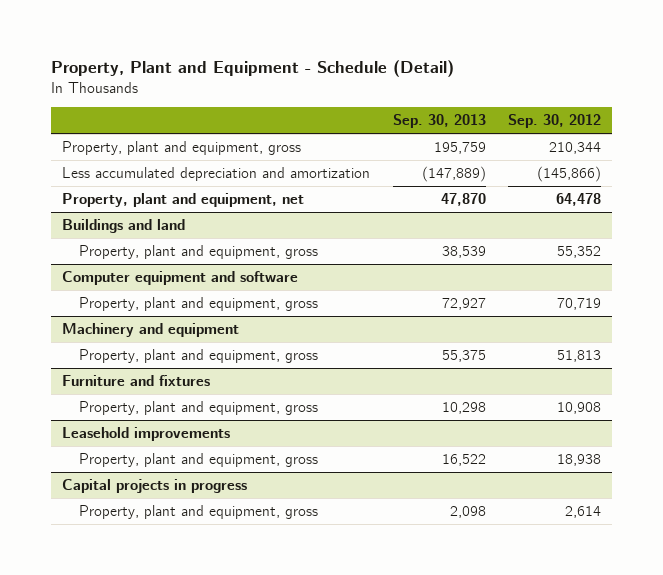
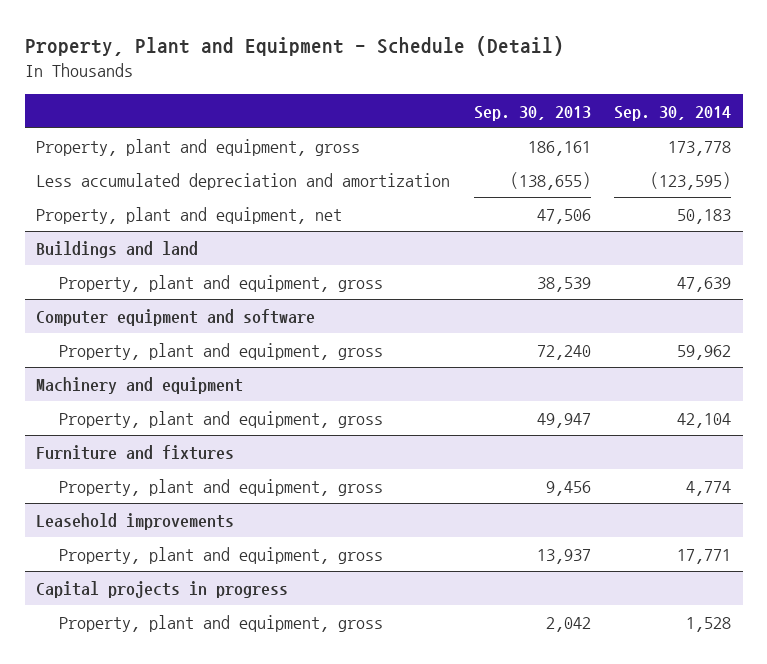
- | Sep. 30, 2013 | Sep. 30, 2012
+ | Sep. 30, 2013 | Sep. 30, 2014
- Property, plant and equipment, gross | 195,759 | 210,344
- Less accumulated depreciation and amortization | (147,889) | (145,866)
- Property, plant and equipment, net | 47,870 | 64,478
+ Property, plant and equipment, gross | 186,161 | 173,778
+ Less accumulated depreciation and amortization | (138,655) | (123,595)
+ Property, plant and equipment, net | 47,506 | 50,183
@ Computer equipment and software
- Property, plant and equipment, gross | 72,927 | 70,719
+ Property, plant and equipment, gross | 72,240 | 59,962
@ Machinery and equipment
- Property, plant and equipment, gross | 55,375 | 51,813
+ Property, plant and equipment, gross | 49,947 | 42,104
@ Furniture and fixtures
- Property, plant and equipment, gross | 10,298 | 10,908
+ Property, plant and equipment, gross | 9,456 | 4,774
@ Leasehold improvements
- Property, plant and equipment, gross | 16,522 | 18,938
+ Property, plant and equipment, gross | 13,937 | 17,771
@ Capital projects in progress
- Property, plant and equipment, gross | 2,098 | 2,614
+ Property, plant and equipment, gross | 2,042 | 1,528

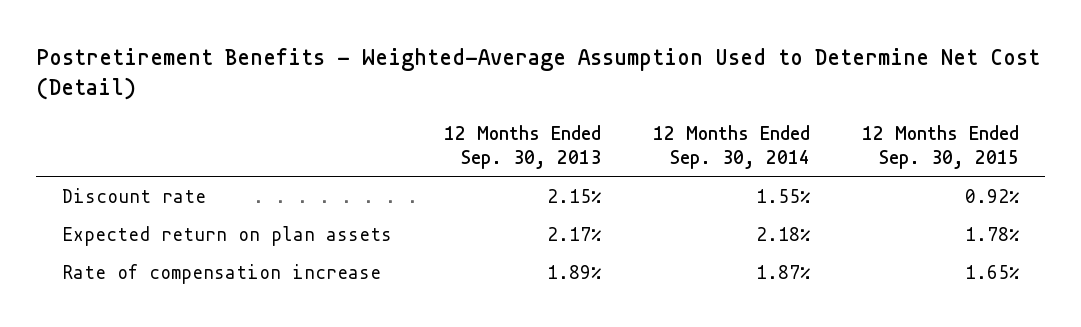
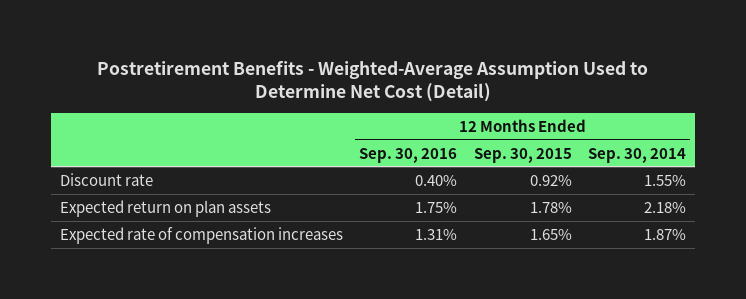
- | 12 Months Ended Sep. 30, 2013 | 12 Months Ended Sep. 30, 2014 | 12 Months Ended Sep. 30, 2015
+ | 12 Months Ended Sep. 30, 2016 | 12 Months Ended Sep. 30, 2015 | 12 Months Ended Sep. 30, 2014
- Rate of compensation increase | 1.89% | 1.87% | 1.65%
+ Expected rate of compensation increases | 1.31% | 1.65% | 1.87%

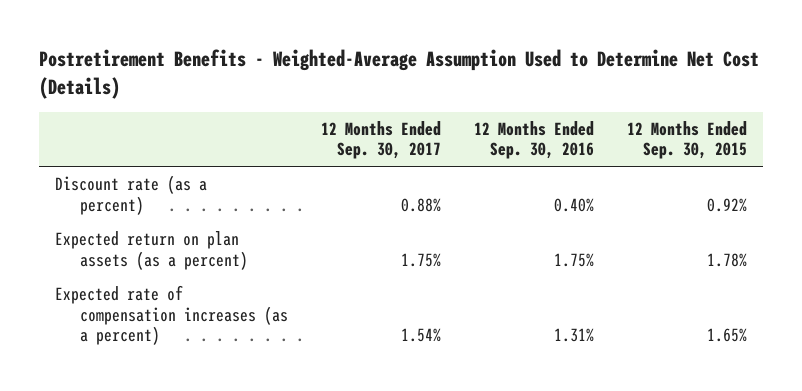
- Postretirement Benefits - Weighted-Average Assumption Used to Determine Net Cost (Detail)
+ Postretirement Benefits - Weighted-Average Assumption Used to Determine Net Cost (Details)
- | 12 Months Ended Sep. 30, 2016 | 12 Months Ended Sep. 30, 2015 | 12 Months Ended Sep. 30, 2014
+ | 12 Months Ended Sep. 30, 2017 | 12 Months Ended Sep. 30, 2016 | 12 Months Ended Sep. 30, 2015
- Discount rate | 0.40% | 0.92% | 1.55%
- Expected return on plan assets | 1.75% | 1.78% | 2.18%
- Expected rate of compensation increases | 1.31% | 1.65% | 1.87%
+ Discount rate (as a percent) | 0.88% | 0.40% | 0.92%
+ Expected return on plan assets (as a percent) | 1.75% | 1.75% | 1.78%
+ Expected rate of compensation increases (as a percent) | 1.54% | 1.31% | 1.65%

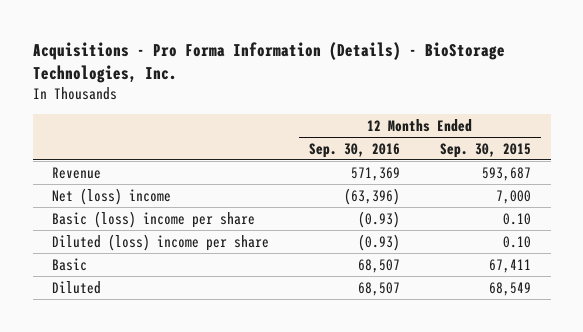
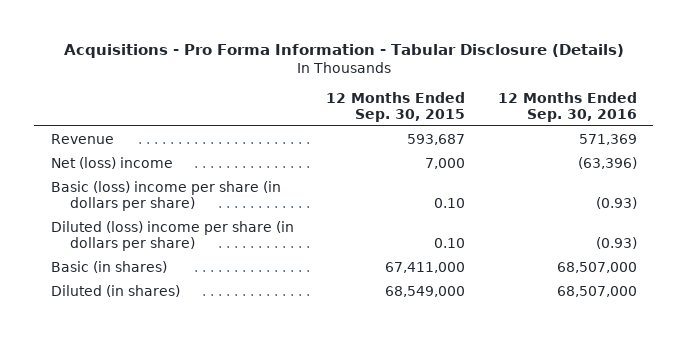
- Acquisitions - Pro Forma Information (Details) - BioStorage Technologies, Inc.
+ Acquisitions - Pro Forma Information - Tabular Disclosure (Details)
- | 12 Months Ended Sep. 30, 2016 | 12 Months Ended Sep. 30, 2015
+ | 12 Months Ended Sep. 30, 2015 | 12 Months Ended Sep. 30, 2016
- Basic (loss) income per share | (0.93) | 0.10
- Diluted (loss) income per share | (0.93) | 0.10
- Basic | 68,507 | 67,411
- Diluted | 68,507 | 68,549
+ Basic (loss) income per share (in dollars per share) | 0.10 | (0.93)
+ Diluted (loss) income per share (in dollars per share) | 0.10 | (0.93)
+ Basic (in shares) | 67,411,000 | 68,507,000
+ Diluted (in shares) | 68,549,000 | 68,507,000

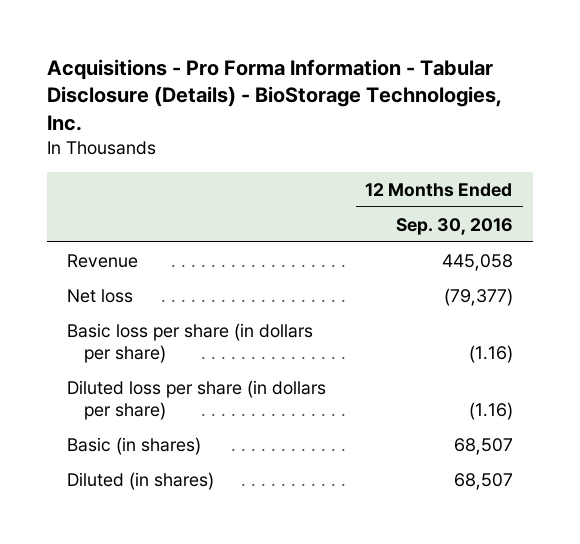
- Acquisitions - Pro Forma Information - Tabular Disclosure (Details)
+ Acquisitions - Pro Forma Information - Tabular Disclosure (Details) - BioStorage Technologies, Inc.
- | 12 Months Ended Sep. 30, 2015 | 12 Months Ended Sep. 30, 2016
+ | 12 Months Ended Sep. 30, 2016
- Revenue | 593,687 | 571,369
- Net (loss) income | 7,000 | (63,396)
- Basic (loss) income per share (in dollars per share) | 0.10 | (0.93)
- Diluted (loss) income per share (in dollars per share) | 0.10 | (0.93)
- Basic (in shares) | 67,411,000 | 68,507,000
- Diluted (in shares) | 68,549,000 | 68,507,000
+ Revenue | 445,058
+ Net loss | (79,377)
+ Basic loss per share (in dollars per share) | (1.16)
+ Diluted loss per share (in dollars per share) | (1.16)
+ Basic (in shares) | 68,507
+ Diluted (in shares) | 68,507

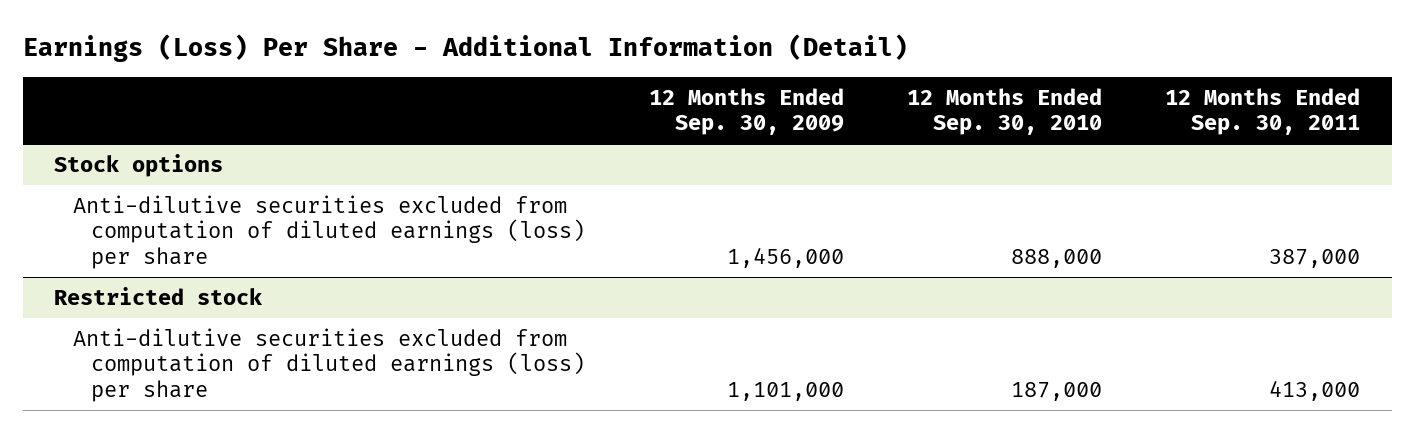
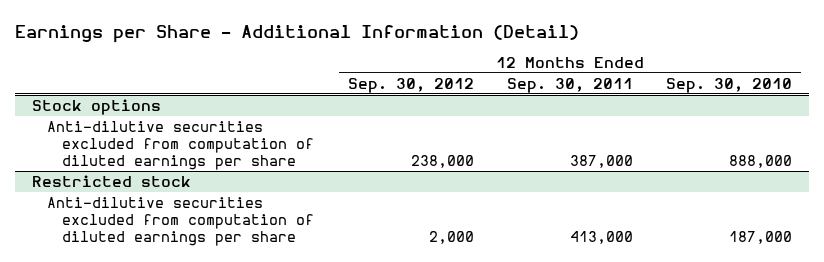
- Earnings (Loss) Per Share - Additional Information (Detail)
+ Earnings per Share - Additional Information (Detail)
- | 12 Months Ended Sep. 30, 2009 | 12 Months Ended Sep. 30, 2010 | 12 Months Ended Sep. 30, 2011
+ | 12 Months Ended Sep. 30, 2012 | 12 Months Ended Sep. 30, 2011 | 12 Months Ended Sep. 30, 2010
@ Stock options
- Anti-dilutive securities excluded from computation of diluted earnings (loss) per share | 1,456,000 | 888,000 | 387,000
+ Anti-dilutive securities excluded from computation of diluted earnings per share | 238,000 | 387,000 | 888,000
@ Restricted stock
- Anti-dilutive securities excluded from computation of diluted earnings (loss) per share | 1,101,000 | 187,000 | 413,000
+ Anti-dilutive securities excluded from computation of diluted earnings per share | 2,000 | 413,000 | 187,000

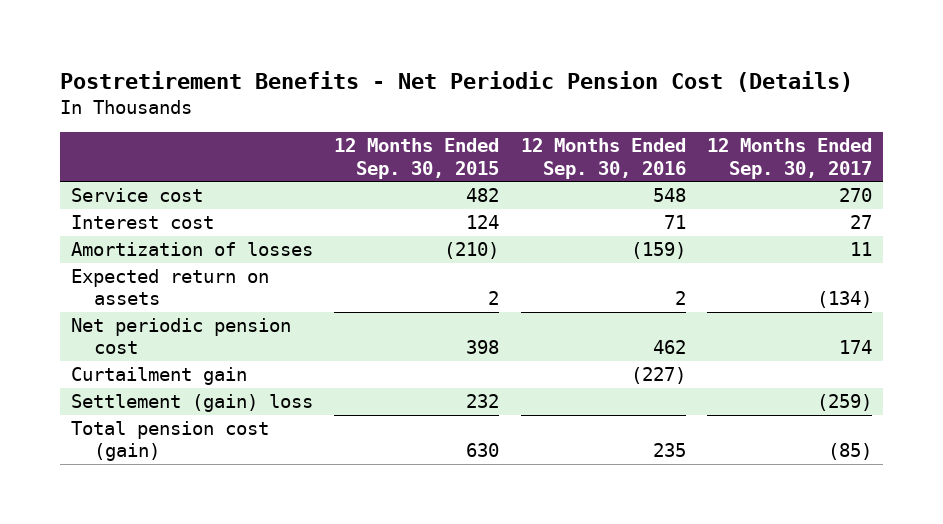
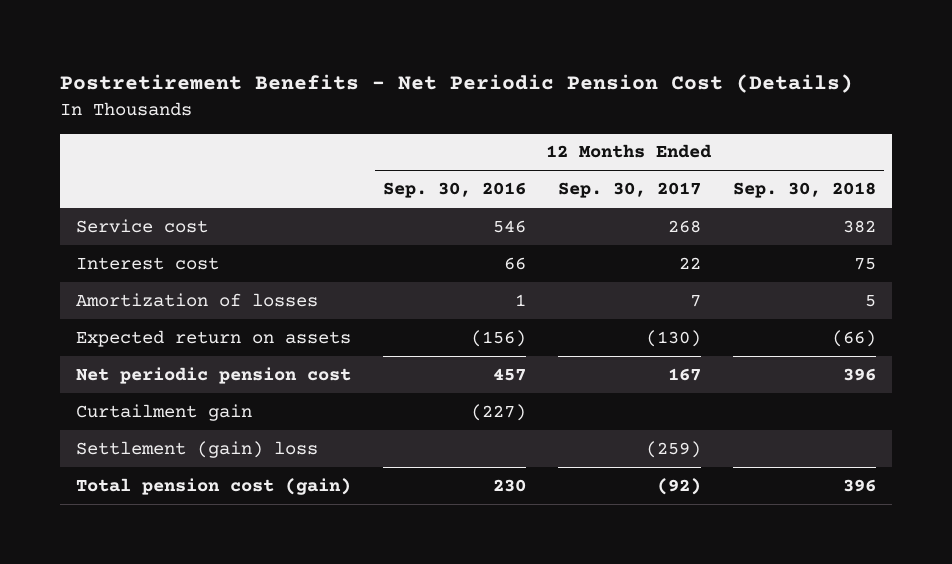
- | 12 Months Ended Sep. 30, 2015 | 12 Months Ended Sep. 30, 2016 | 12 Months Ended Sep. 30, 2017
+ | 12 Months Ended Sep. 30, 2016 | 12 Months Ended Sep. 30, 2017 | 12 Months Ended Sep. 30, 2018
- Service cost | 482 | 548 | 270
- Interest cost | 124 | 71 | 27
- Amortization of losses | (210) | (159) | 11
- Expected return on assets | 2 | 2 | (134)
- Net periodic pension cost | 398 | 462 | 174
+ Service cost | 546 | 268 | 382
+ Interest cost | 66 | 22 | 75
+ Amortization of losses | 1 | 7 | 5
+ Expected return on assets | (156) | (130) | (66)
+ Net periodic pension cost | 457 | 167 | 396
- Total pension cost (gain) | 630 | 235 | (85)
+ Total pension cost (gain) | 230 | (92) | 396

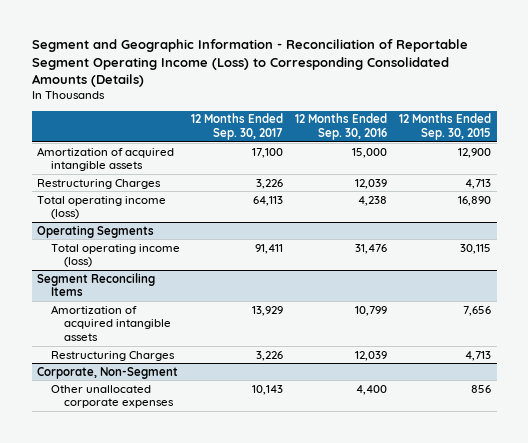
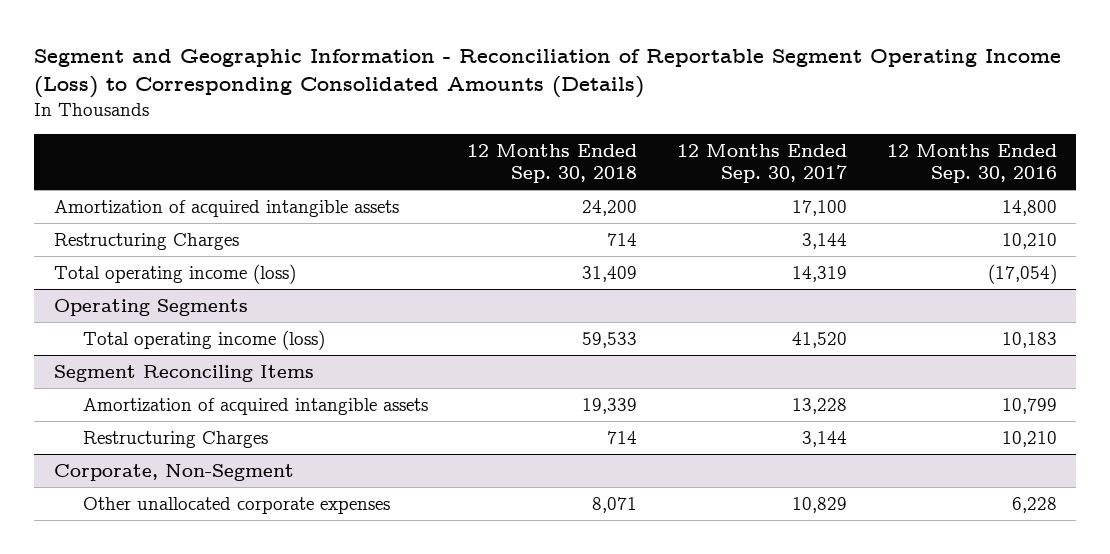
- | 12 Months Ended Sep. 30, 2017 | 12 Months Ended Sep. 30, 2016 | 12 Months Ended Sep. 30, 2015
+ | 12 Months Ended Sep. 30, 2018 | 12 Months Ended Sep. 30, 2017 | 12 Months Ended Sep. 30, 2016
- Amortization of acquired intangible assets | 17,100 | 15,000 | 12,900
- Restructuring Charges | 3,226 | 12,039 | 4,713
- Total operating income (loss) | 64,113 | 4,238 | 16,890
+ Amortization of acquired intangible assets | 24,200 | 17,100 | 14,800
+ Restructuring Charges | 714 | 3,144 | 10,210
+ Total operating income (loss) | 31,409 | 14,319 | (17,054)
@ Operating Segments
- Total operating income (loss) | 91,411 | 31,476 | 30,115
+ Total operating income (loss) | 59,533 | 41,520 | 10,183
@ Segment Reconciling Items
- Amortization of acquired intangible assets | 13,929 | 10,799 | 7,656
- Restructuring Charges | 3,226 | 12,039 | 4,713
+ Amortization of acquired intangible assets | 19,339 | 13,228 | 10,799
+ Restructuring Charges | 714 | 3,144 | 10,210
@ Corporate, Non-Segment
- Other unallocated corporate expenses | 10,143 | 4,400 | 856
+ Other unallocated corporate expenses | 8,071 | 10,829 | 6,228

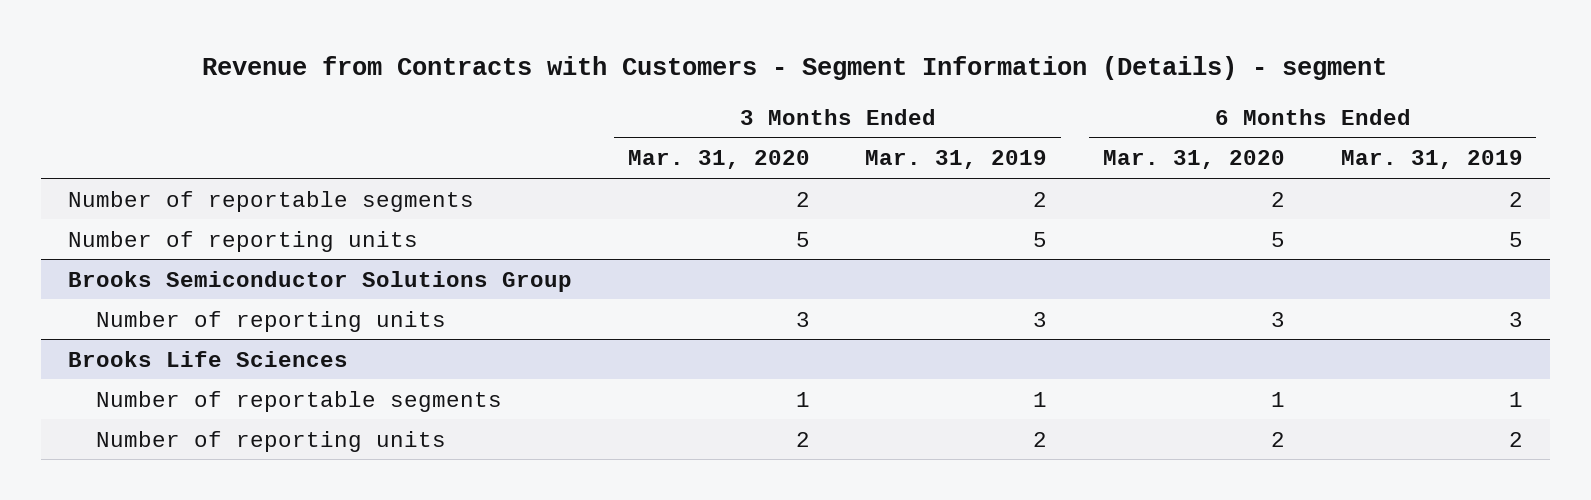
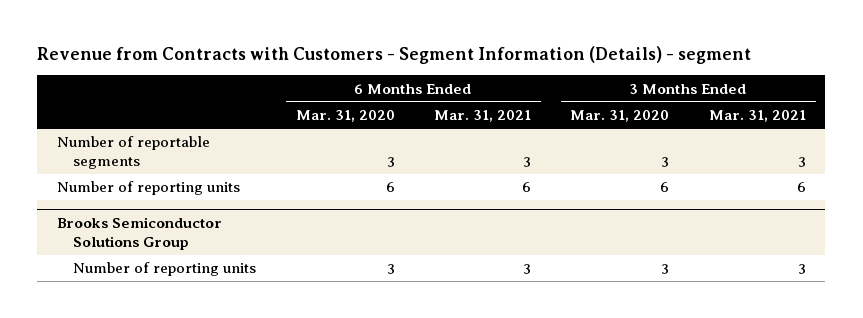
- | 3 Months Ended Mar. 31, 2020 | 3 Months Ended Mar. 31, 2019 | 6 Months Ended Mar. 31, 2020 | 6 Months Ended Mar. 31, 2019
+ | 6 Months Ended Mar. 31, 2020 | 6 Months Ended Mar. 31, 2021 | 3 Months Ended Mar. 31, 2020 | 3 Months Ended Mar. 31, 2021
- Number of reportable segments | 2 | 2 | 2 | 2
- Number of reporting units | 5 | 5 | 5 | 5
+ Number of reportable segments | 3 | 3 | 3 | 3
+ Number of reporting units | 6 | 6 | 6 | 6
- Brooks Life Sciences
- Number of reportable segments | 1 | 1 | 1 | 1
- Number of reporting units | 2 | 2 | 2 | 2

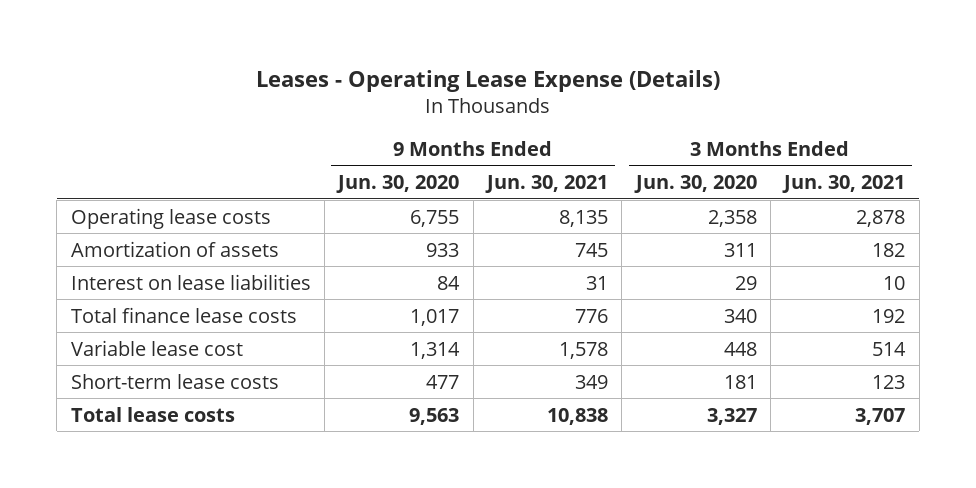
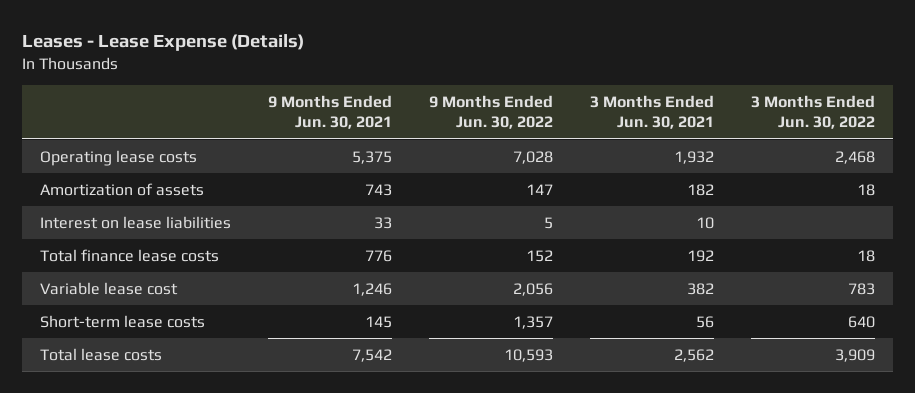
- Leases - Operating Lease Expense (Details)
+ Leases - Lease Expense (Details)
- | 9 Months Ended Jun. 30, 2020 | 9 Months Ended Jun. 30, 2021 | 3 Months Ended Jun. 30, 2020 | 3 Months Ended Jun. 30, 2021
+ | 9 Months Ended Jun. 30, 2021 | 9 Months Ended Jun. 30, 2022 | 3 Months Ended Jun. 30, 2021 | 3 Months Ended Jun. 30, 2022
- Operating lease costs | 6,755 | 8,135 | 2,358 | 2,878
- Amortization of assets | 933 | 745 | 311 | 182
- Interest on lease liabilities | 84 | 31 | 29 | 10
+ Operating lease costs | 5,375 | 7,028 | 1,932 | 2,468
+ Amortization of assets | 743 | 147 | 182 | 18
+ Interest on lease liabilities | 33 | 5 | 10 |
- Variable lease cost | 1,314 | 1,578 | 448 | 514
- Short-term lease costs | 477 | 349 | 181 | 123
- Total lease costs | 9,563 | 10,838 | 3,327 | 3,707
+ Variable lease cost | 1,246 | 2,056 | 382 | 783
+ Short-term lease costs | 145 | 1,357 | 56 | 640
+ Total lease costs | 7,542 | 10,593 | 2,562 | 3,909

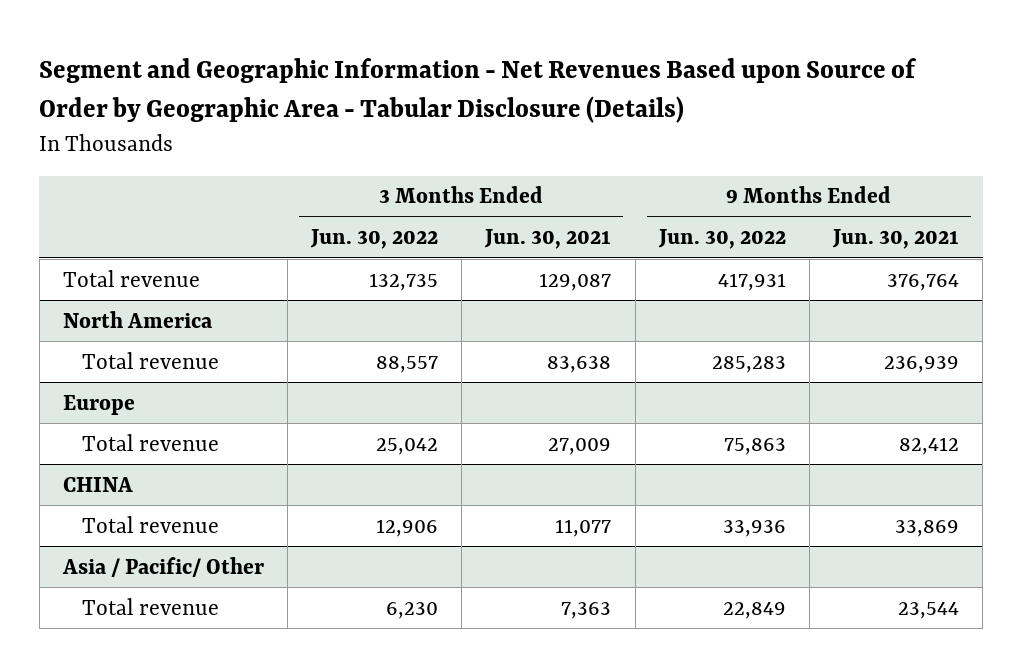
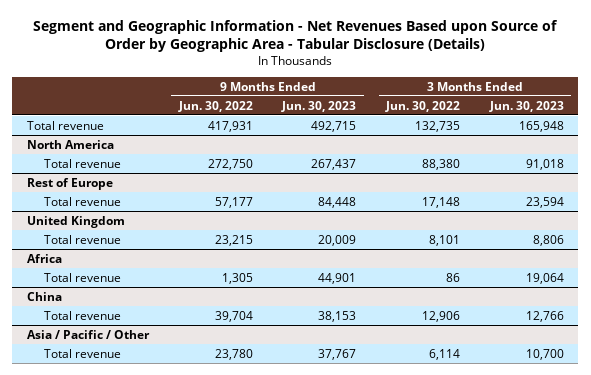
- | 3 Months Ended Jun. 30, 2022 | 3 Months Ended Jun. 30, 2021 | 9 Months Ended Jun. 30, 2022 | 9 Months Ended Jun. 30, 2021
+ | 9 Months Ended Jun. 30, 2022 | 9 Months Ended Jun. 30, 2023 | 3 Months Ended Jun. 30, 2022 | 3 Months Ended Jun. 30, 2023
@ North America
- Total revenue | 88,557 | 83,638 | 285,283 | 236,939
- Europe
- Total revenue | 25,042 | 27,009 | 75,863 | 82,412
- CHINA
- Total revenue | 12,906 | 11,077 | 33,936 | 33,869
- Asia / Pacific/ Other
- Total revenue | 6,230 | 7,363 | 22,849 | 23,544
@ North America
+ Total revenue | 272,750 | 267,437 | 88,380 | 91,018
+ Rest of Europe
+ Total revenue | 57,177 | 84,448 | 17,148 | 23,594
+ United Kingdom
+ Total revenue | 23,215 | 20,009 | 8,101 | 8,806
+ Africa
+ Total revenue | 1,305 | 44,901 | 86 | 19,064
+ China
+ Total revenue | 39,704 | 38,153 | 12,906 | 12,766
+ Asia / Pacific / Other
+ Total revenue | 23,780 | 37,767 | 6,114 | 10,700

